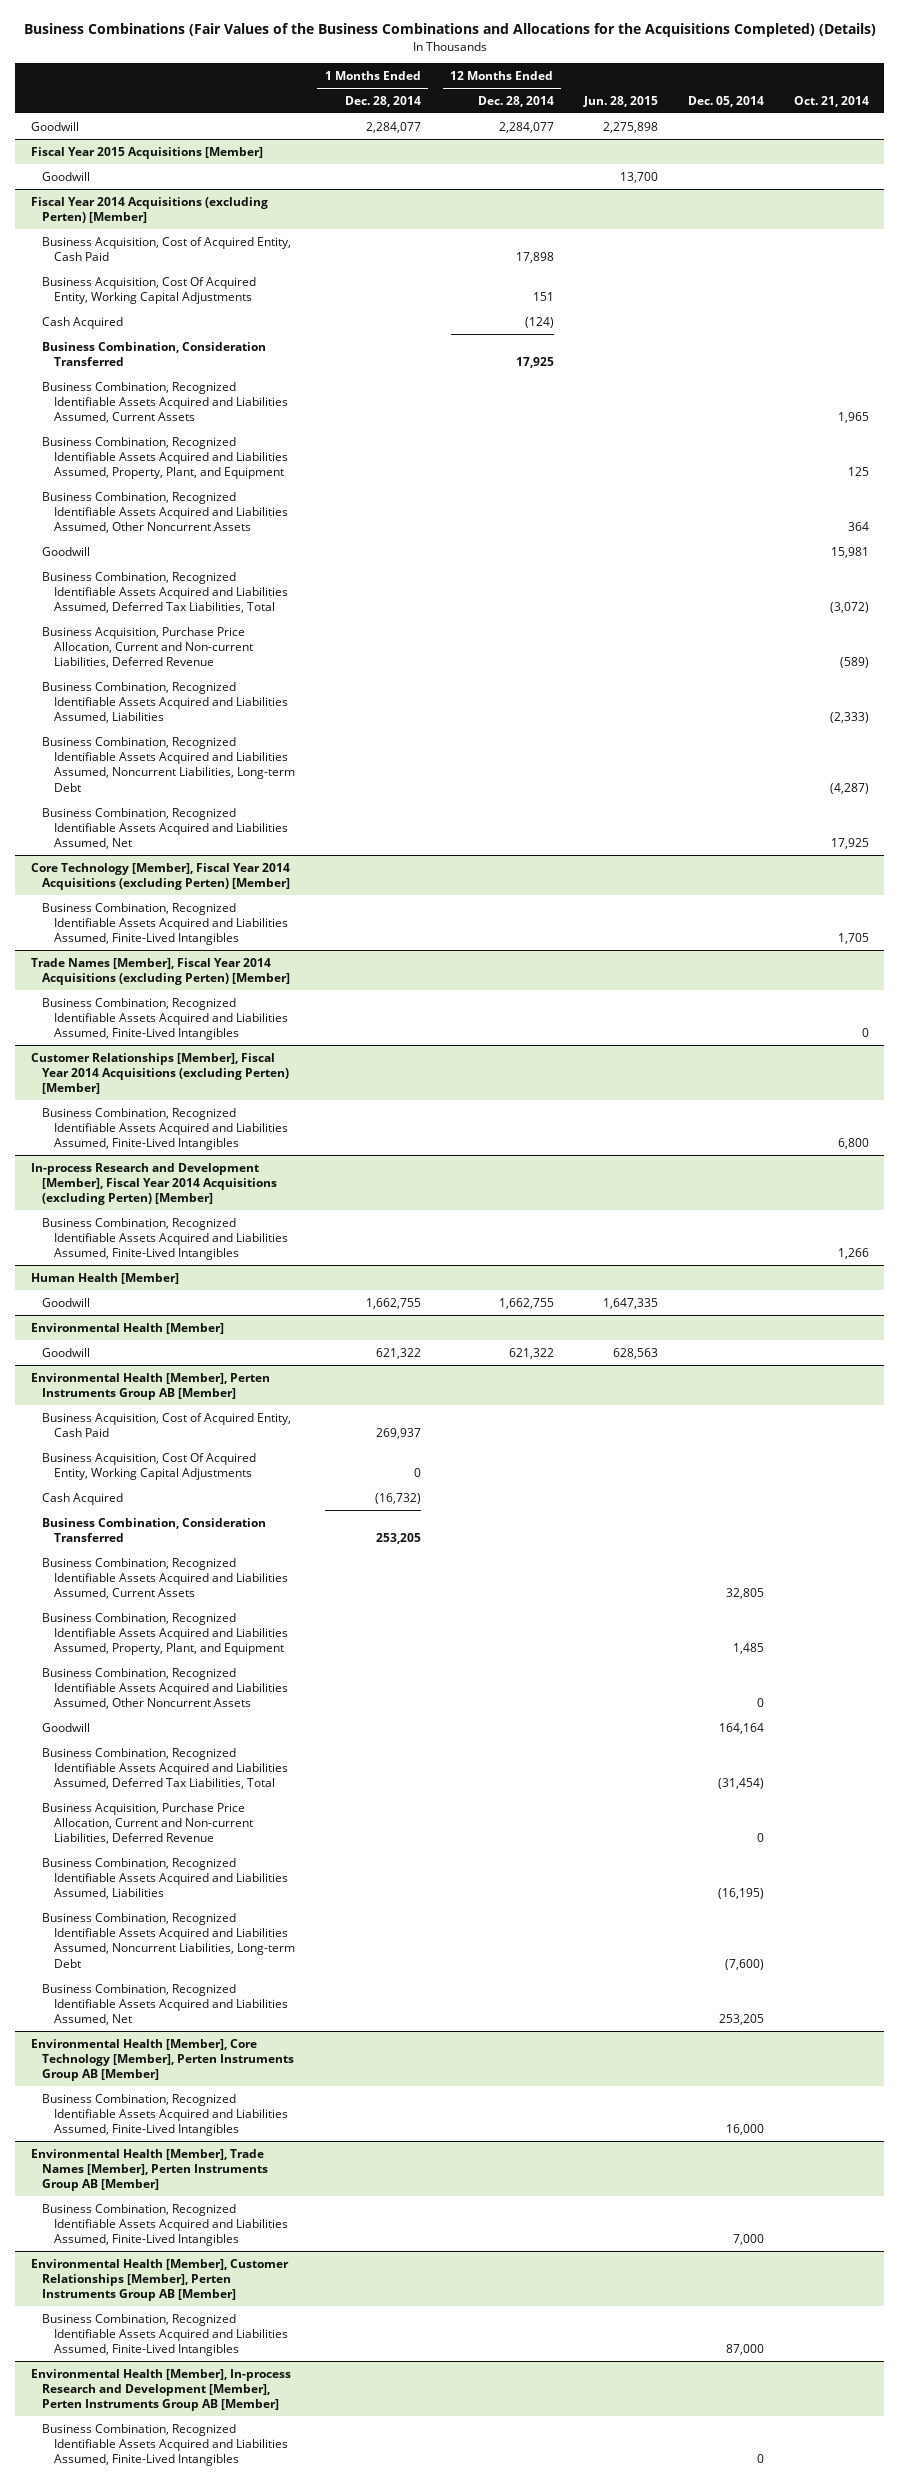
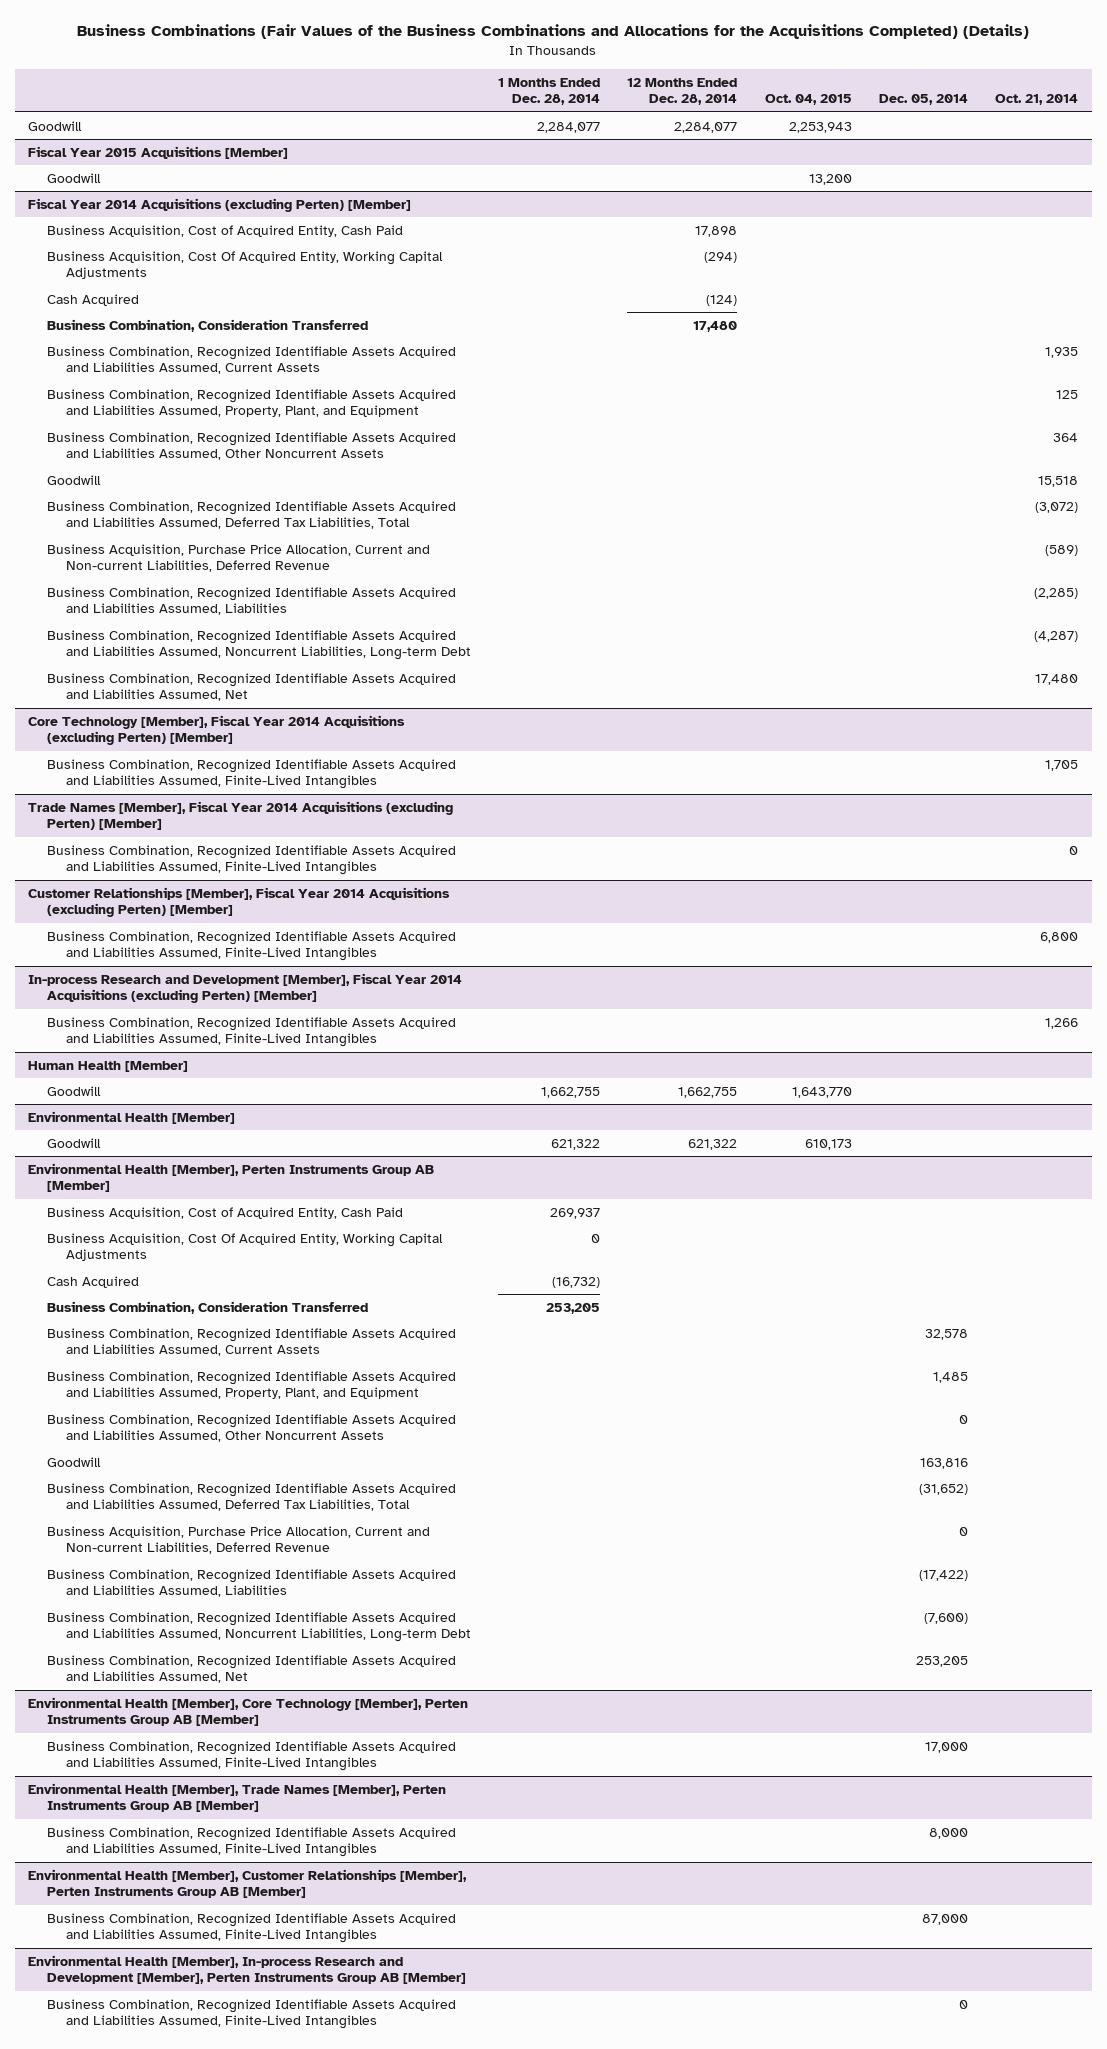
- | 1 Months Ended Dec. 28, 2014 | 12 Months Ended Dec. 28, 2014 | Jun. 28, 2015 | Dec. 05, 2014 | Oct. 21, 2014
+ | 1 Months Ended Dec. 28, 2014 | 12 Months Ended Dec. 28, 2014 | Oct. 04, 2015 | Dec. 05, 2014 | Oct. 21, 2014
@ Fiscal Year 2014 Acquisitions (excluding Perten) [Member]
- Business Acquisition, Cost Of Acquired Entity, Working Capital Adjustments | | 151 | | |
+ Business Acquisition, Cost Of Acquired Entity, Working Capital Adjustments | | (294) | | |
- Business Combination, Consideration Transferred | | 17,925 | | |
- Business Combination, Recognized Identifiable Assets Acquired and Liabilities Assumed, Current Assets | | | | | 1,965
+ Business Combination, Consideration Transferred | | 17,480 | | |
+ Business Combination, Recognized Identifiable Assets Acquired and Liabilities Assumed, Current Assets | | | | | 1,935
- Goodwill | | | | | 15,981
+ Goodwill | | | | | 15,518
- Business Combination, Recognized Identifiable Assets Acquired and Liabilities Assumed, Liabilities | | | | | (2,333)
+ Business Combination, Recognized Identifiable Assets Acquired and Liabilities Assumed, Liabilities | | | | | (2,285)
- Business Combination, Recognized Identifiable Assets Acquired and Liabilities Assumed, Net | | | | | 17,925
+ Business Combination, Recognized Identifiable Assets Acquired and Liabilities Assumed, Net | | | | | 17,480
@ Environmental Health [Member], Perten Instruments Group AB [Member]
- Business Combination, Recognized Identifiable Assets Acquired and Liabilities Assumed, Current Assets | | | | 32,805 |
+ Business Combination, Recognized Identifiable Assets Acquired and Liabilities Assumed, Current Assets | | | | 32,578 |
- Goodwill | | | | 164,164 |
- Business Combination, Recognized Identifiable Assets Acquired and Liabilities Assumed, Deferred Tax Liabilities, Total | | | | (31,454) |
+ Goodwill | | | | 163,816 |
+ Business Combination, Recognized Identifiable Assets Acquired and Liabilities Assumed, Deferred Tax Liabilities, Total | | | | (31,652) |
- Business Combination, Recognized Identifiable Assets Acquired and Liabilities Assumed, Liabilities | | | | (16,195) |
+ Business Combination, Recognized Identifiable Assets Acquired and Liabilities Assumed, Liabilities | | | | (17,422) |
@ Environmental Health [Member], Core Technology [Member], Perten Instruments Group AB [Member]
- Business Combination, Recognized Identifiable Assets Acquired and Liabilities Assumed, Finite-Lived Intangibles | | | | 16,000 |
+ Business Combination, Recognized Identifiable Assets Acquired and Liabilities Assumed, Finite-Lived Intangibles | | | | 17,000 |
@ Environmental Health [Member], Trade Names [Member], Perten Instruments Group AB [Member]
- Business Combination, Recognized Identifiable Assets Acquired and Liabilities Assumed, Finite-Lived Intangibles | | | | 7,000 |
+ Business Combination, Recognized Identifiable Assets Acquired and Liabilities Assumed, Finite-Lived Intangibles | | | | 8,000 |

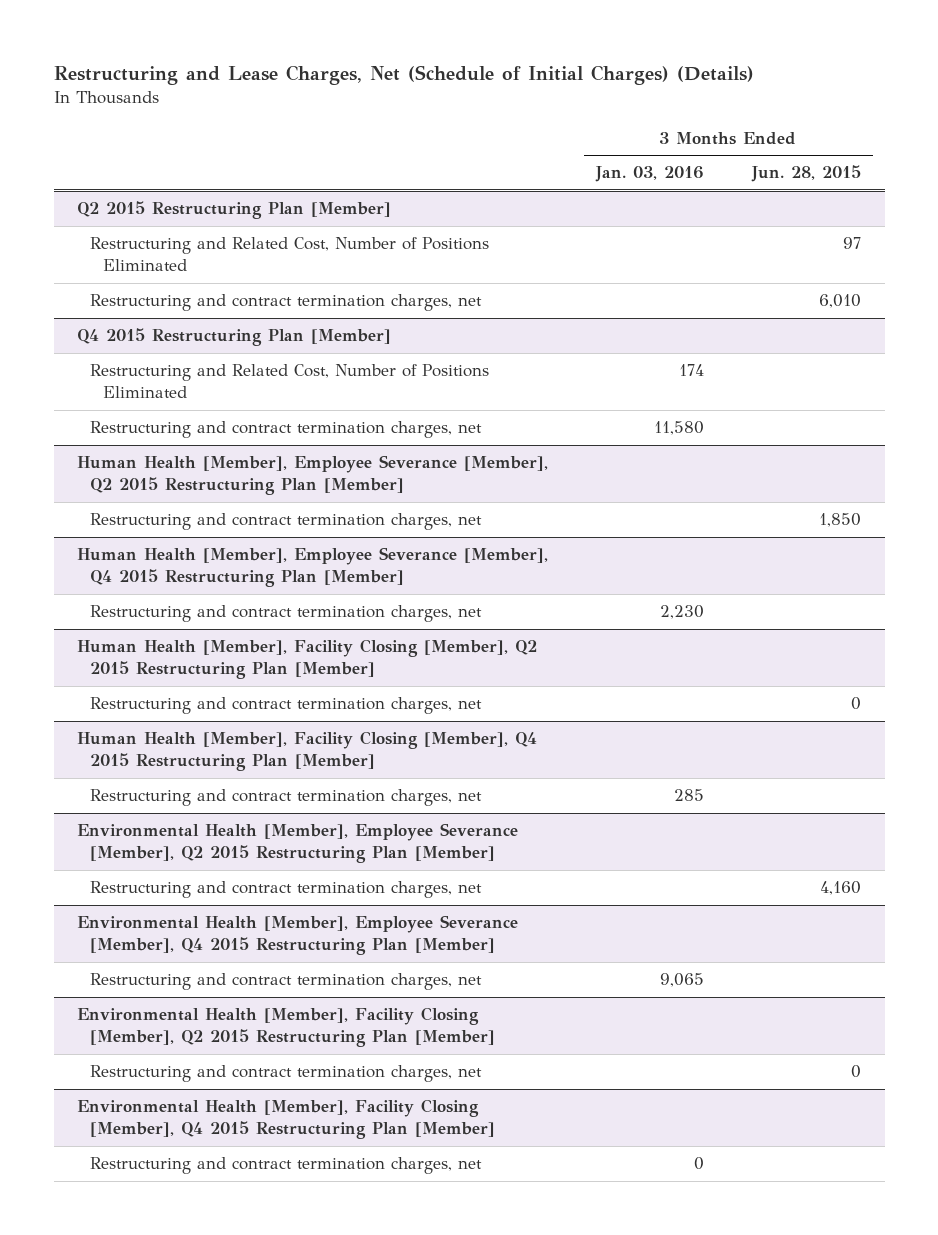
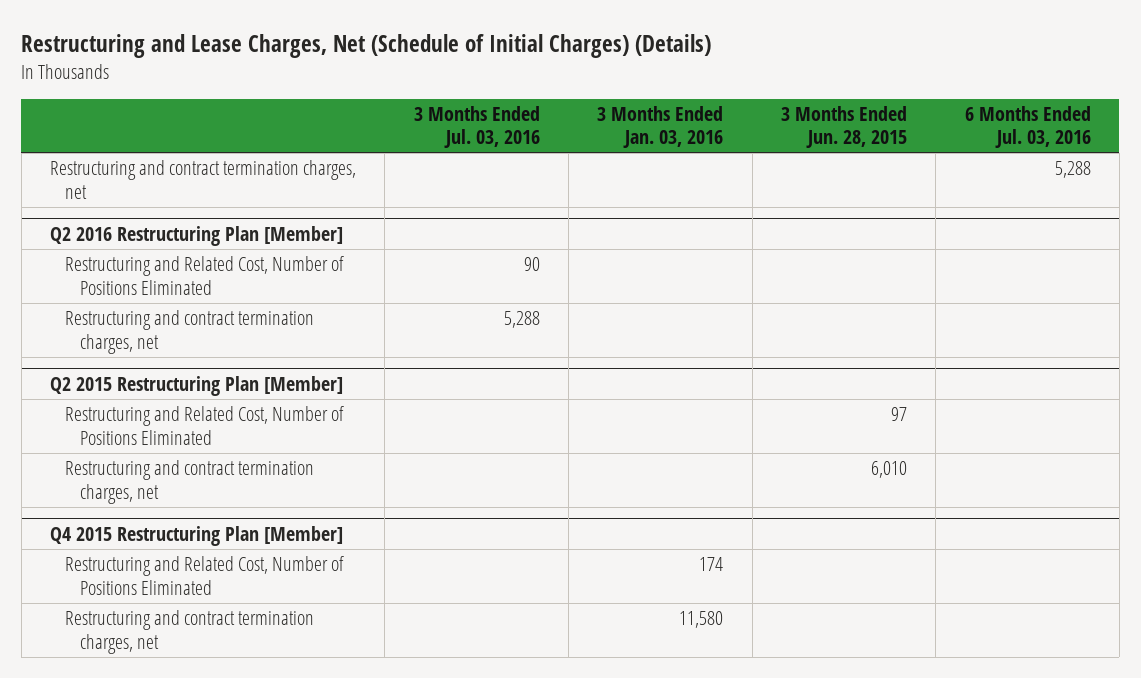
- | 3 Months Ended Jan. 03, 2016 | 3 Months Ended Jun. 28, 2015
+ | 3 Months Ended Jul. 03, 2016 | 3 Months Ended Jan. 03, 2016 | 3 Months Ended Jun. 28, 2015 | 6 Months Ended Jul. 03, 2016
+ Restructuring and contract termination charges, net | | | | 5,288
+ Q2 2016 Restructuring Plan [Member]
+ Restructuring and Related Cost, Number of Positions Eliminated | 90 | | |
+ Restructuring and contract termination charges, net | 5,288 | | |
- Human Health [Member], Employee Severance [Member], Q2 2015 Restructuring Plan [Member]
- Restructuring and contract termination charges, net | | 1,850
- Human Health [Member], Employee Severance [Member], Q4 2015 Restructuring Plan [Member]
- Restructuring and contract termination charges, net | 2,230 |
- Human Health [Member], Facility Closing [Member], Q2 2015 Restructuring Plan [Member]
- Restructuring and contract termination charges, net | | 0
- Human Health [Member], Facility Closing [Member], Q4 2015 Restructuring Plan [Member]
- Restructuring and contract termination charges, net | 285 |
- Environmental Health [Member], Employee Severance [Member], Q2 2015 Restructuring Plan [Member]
- Restructuring and contract termination charges, net | | 4,160
- Environmental Health [Member], Employee Severance [Member], Q4 2015 Restructuring Plan [Member]
- Restructuring and contract termination charges, net | 9,065 |
- Environmental Health [Member], Facility Closing [Member], Q2 2015 Restructuring Plan [Member]
- Restructuring and contract termination charges, net | | 0
- Environmental Health [Member], Facility Closing [Member], Q4 2015 Restructuring Plan [Member]
- Restructuring and contract termination charges, net | 0 |

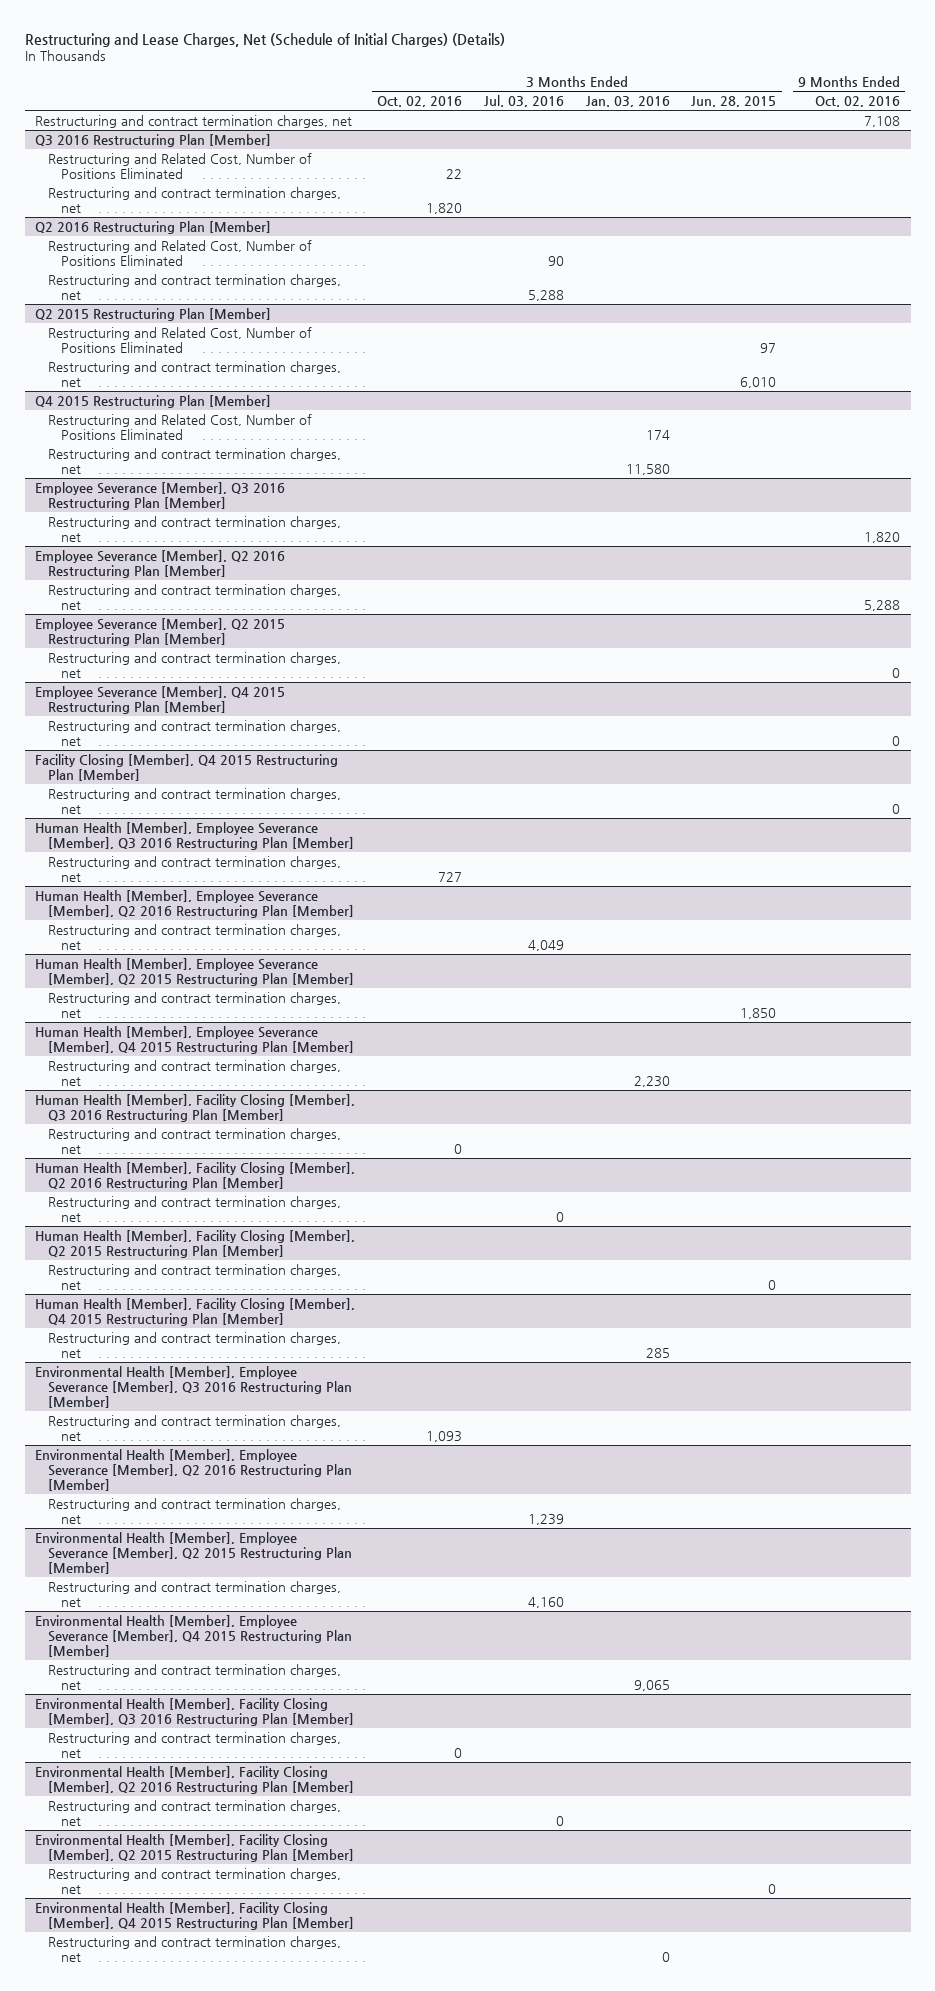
- | 3 Months Ended Jul. 03, 2016 | 3 Months Ended Jan. 03, 2016 | 3 Months Ended Jun. 28, 2015 | 6 Months Ended Jul. 03, 2016
+ | 3 Months Ended Oct. 02, 2016 | 3 Months Ended Jul. 03, 2016 | 3 Months Ended Jan. 03, 2016 | 3 Months Ended Jun. 28, 2015 | 9 Months Ended Oct. 02, 2016
+ Q3 2016 Restructuring Plan [Member]
+ Restructuring and Related Cost, Number of Positions Eliminated | 22 | | | |
+ Restructuring and contract termination charges, net | 1,820 | | | |
+ Employee Severance [Member], Q3 2016 Restructuring Plan [Member]
+ Restructuring and contract termination charges, net | | | | | 1,820
+ Employee Severance [Member], Q2 2016 Restructuring Plan [Member]
+ Restructuring and contract termination charges, net | | | | | 5,288
+ Employee Severance [Member], Q2 2015 Restructuring Plan [Member]
+ Restructuring and contract termination charges, net | | | | | 0
+ Employee Severance [Member], Q4 2015 Restructuring Plan [Member]
+ Restructuring and contract termination charges, net | | | | | 0
+ Facility Closing [Member], Q4 2015 Restructuring Plan [Member]
+ Restructuring and contract termination charges, net | | | | | 0
+ Human Health [Member], Employee Severance [Member], Q3 2016 Restructuring Plan [Member]
+ Restructuring and contract termination charges, net | 727 | | | |
+ Human Health [Member], Employee Severance [Member], Q2 2016 Restructuring Plan [Member]
+ Restructuring and contract termination charges, net | | 4,049 | | |
+ Human Health [Member], Employee Severance [Member], Q2 2015 Restructuring Plan [Member]
+ Restructuring and contract termination charges, net | | | | 1,850 |
+ Human Health [Member], Employee Severance [Member], Q4 2015 Restructuring Plan [Member]
+ Restructuring and contract termination charges, net | | | 2,230 | |
+ Human Health [Member], Facility Closing [Member], Q3 2016 Restructuring Plan [Member]
+ Restructuring and contract termination charges, net | 0 | | | |
+ Human Health [Member], Facility Closing [Member], Q2 2016 Restructuring Plan [Member]
+ Restructuring and contract termination charges, net | | 0 | | |
+ Human Health [Member], Facility Closing [Member], Q2 2015 Restructuring Plan [Member]
+ Restructuring and contract termination charges, net | | | | 0 |
+ Human Health [Member], Facility Closing [Member], Q4 2015 Restructuring Plan [Member]
+ Restructuring and contract termination charges, net | | | 285 | |
+ Environmental Health [Member], Employee Severance [Member], Q3 2016 Restructuring Plan [Member]
+ Restructuring and contract termination charges, net | 1,093 | | | |
+ Environmental Health [Member], Employee Severance [Member], Q2 2016 Restructuring Plan [Member]
+ Restructuring and contract termination charges, net | | 1,239 | | |
+ Environmental Health [Member], Employee Severance [Member], Q2 2015 Restructuring Plan [Member]
+ Restructuring and contract termination charges, net | | 4,160 | | |
+ Environmental Health [Member], Employee Severance [Member], Q4 2015 Restructuring Plan [Member]
+ Restructuring and contract termination charges, net | | | 9,065 | |
+ Environmental Health [Member], Facility Closing [Member], Q3 2016 Restructuring Plan [Member]
+ Restructuring and contract termination charges, net | 0 | | | |
+ Environmental Health [Member], Facility Closing [Member], Q2 2016 Restructuring Plan [Member]
+ Restructuring and contract termination charges, net | | 0 | | |
+ Environmental Health [Member], Facility Closing [Member], Q2 2015 Restructuring Plan [Member]
+ Restructuring and contract termination charges, net | | | | 0 |
+ Environmental Health [Member], Facility Closing [Member], Q4 2015 Restructuring Plan [Member]
+ Restructuring and contract termination charges, net | | | 0 | |

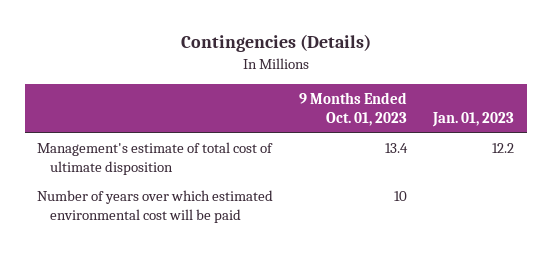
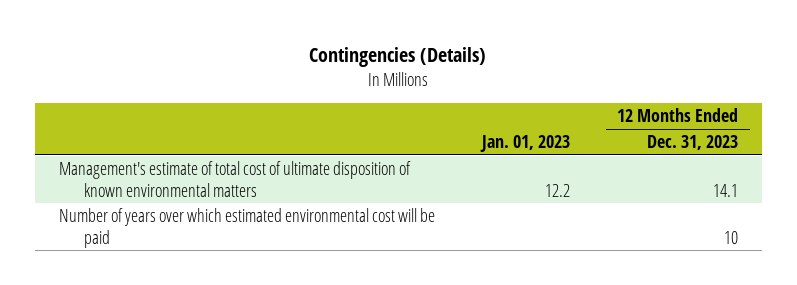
- | 9 Months Ended Oct. 01, 2023 | Jan. 01, 2023
+ | Jan. 01, 2023 | 12 Months Ended Dec. 31, 2023
- Management's estimate of total cost of ultimate disposition | 13.4 | 12.2
+ Management's estimate of total cost of ultimate disposition of known environmental matters | 12.2 | 14.1

